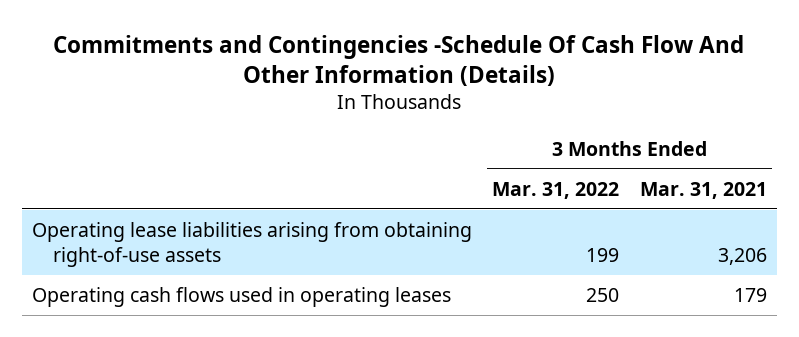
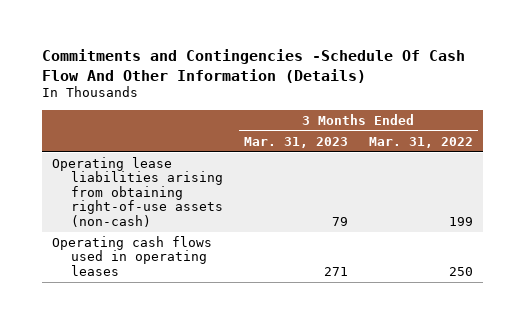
- | 3 Months Ended Mar. 31, 2022 | 3 Months Ended Mar. 31, 2021
+ | 3 Months Ended Mar. 31, 2023 | 3 Months Ended Mar. 31, 2022
- Operating lease liabilities arising from obtaining right-of-use assets | 199 | 3,206
+ Operating lease liabilities arising from obtaining right-of-use assets (non-cash) | 79 | 199

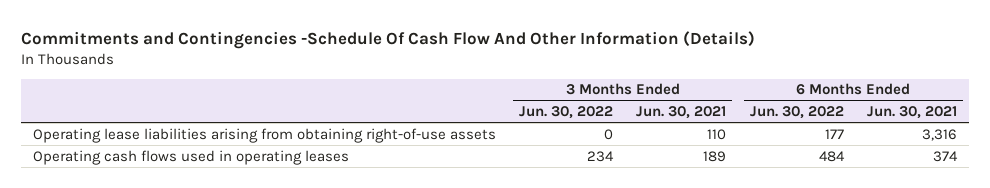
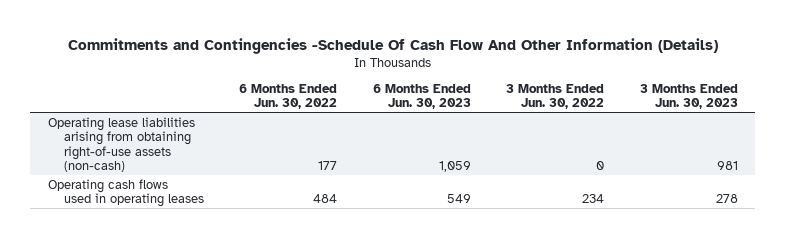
- | 3 Months Ended Jun. 30, 2022 | 3 Months Ended Jun. 30, 2021 | 6 Months Ended Jun. 30, 2022 | 6 Months Ended Jun. 30, 2021
+ | 6 Months Ended Jun. 30, 2022 | 6 Months Ended Jun. 30, 2023 | 3 Months Ended Jun. 30, 2022 | 3 Months Ended Jun. 30, 2023
- Operating lease liabilities arising from obtaining right-of-use assets | 0 | 110 | 177 | 3,316
+ Operating lease liabilities arising from obtaining right-of-use assets (non-cash) | 177 | 1,059 | 0 | 981

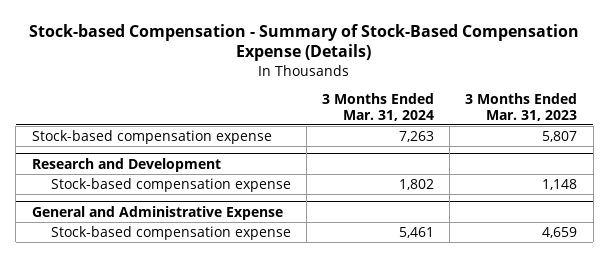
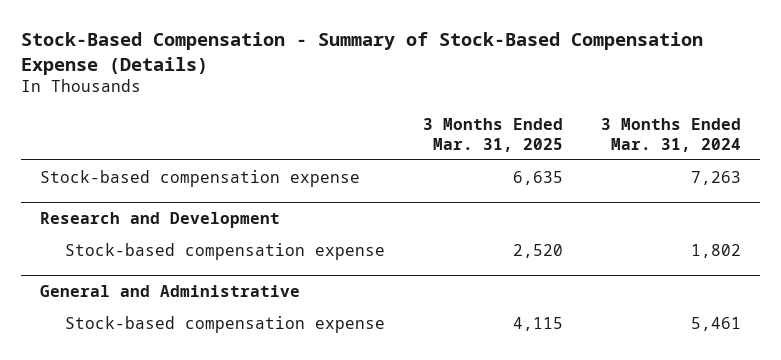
- Stock-based Compensation - Summary of Stock-Based Compensation Expense (Details)
+ Stock-Based Compensation - Summary of Stock-Based Compensation Expense (Details)
- | 3 Months Ended Mar. 31, 2024 | 3 Months Ended Mar. 31, 2023
+ | 3 Months Ended Mar. 31, 2025 | 3 Months Ended Mar. 31, 2024
- General and Administrative Expense
+ General and Administrative

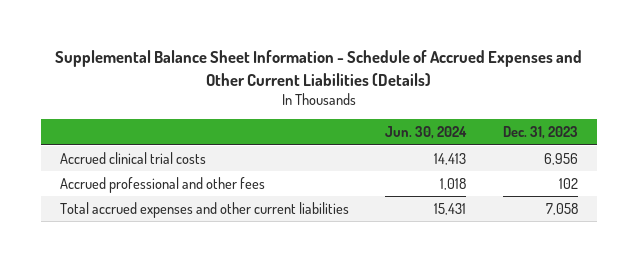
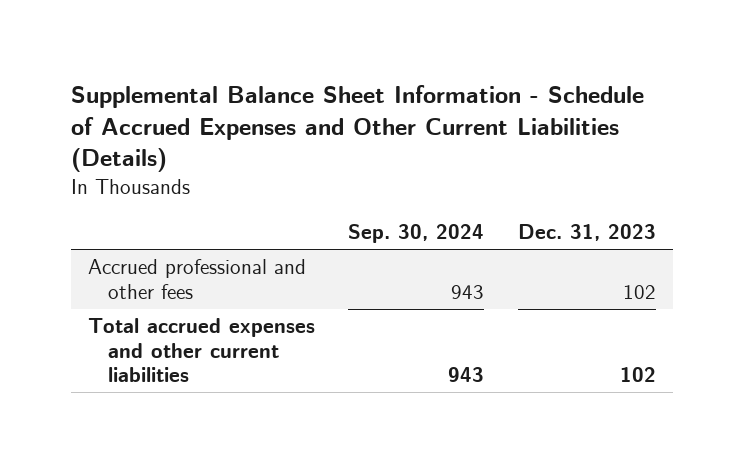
- | Jun. 30, 2024 | Dec. 31, 2023
+ | Sep. 30, 2024 | Dec. 31, 2023
- Accrued clinical trial costs | 14,413 | 6,956
- Total accrued expenses and other current liabilities | 15,431 | 7,058
+ Total accrued expenses and other current liabilities | 943 | 102

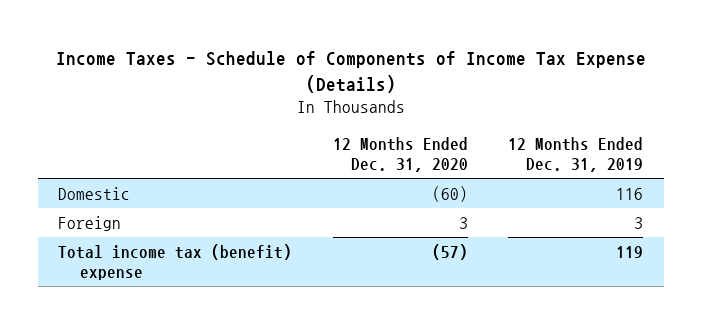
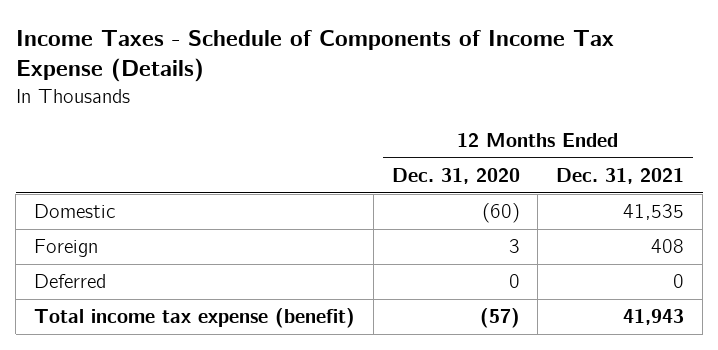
- | 12 Months Ended Dec. 31, 2020 | 12 Months Ended Dec. 31, 2019
+ | 12 Months Ended Dec. 31, 2020 | 12 Months Ended Dec. 31, 2021
- Total income tax (benefit) expense | (57) | 119
+ Deferred | 0 | 0
+ Total income tax expense (benefit) | (57) | 41,943

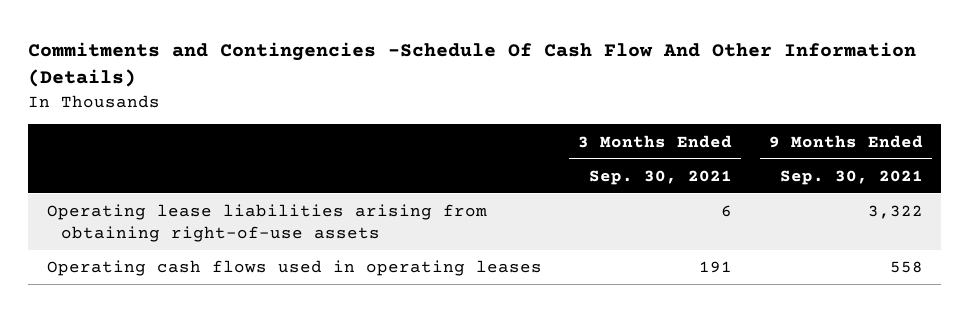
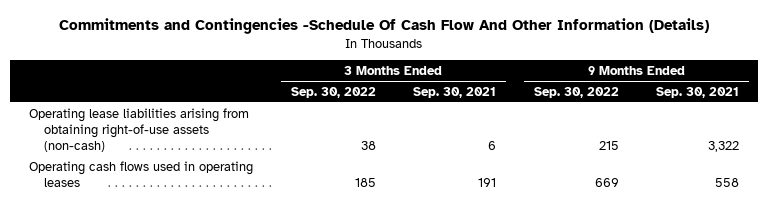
- | 3 Months Ended Sep. 30, 2021 | 9 Months Ended Sep. 30, 2021
+ | 3 Months Ended Sep. 30, 2022 | 3 Months Ended Sep. 30, 2021 | 9 Months Ended Sep. 30, 2022 | 9 Months Ended Sep. 30, 2021
- Operating lease liabilities arising from obtaining right-of-use assets | 6 | 3,322
+ Operating lease liabilities arising from obtaining right-of-use assets (non-cash) | 38 | 6 | 215 | 3,322

